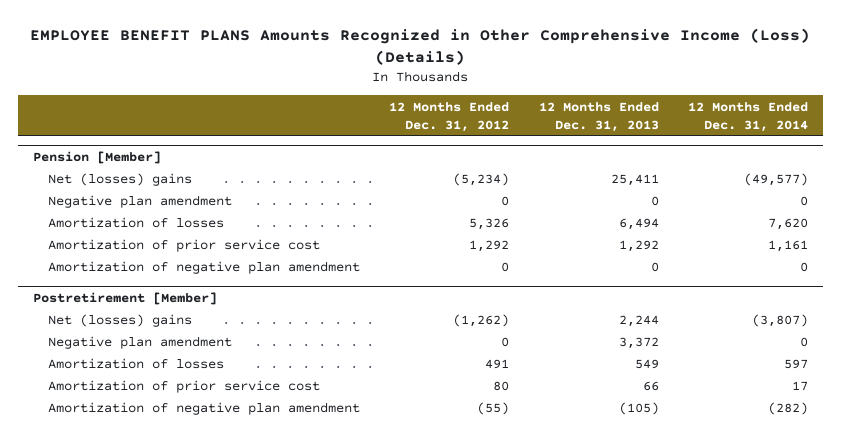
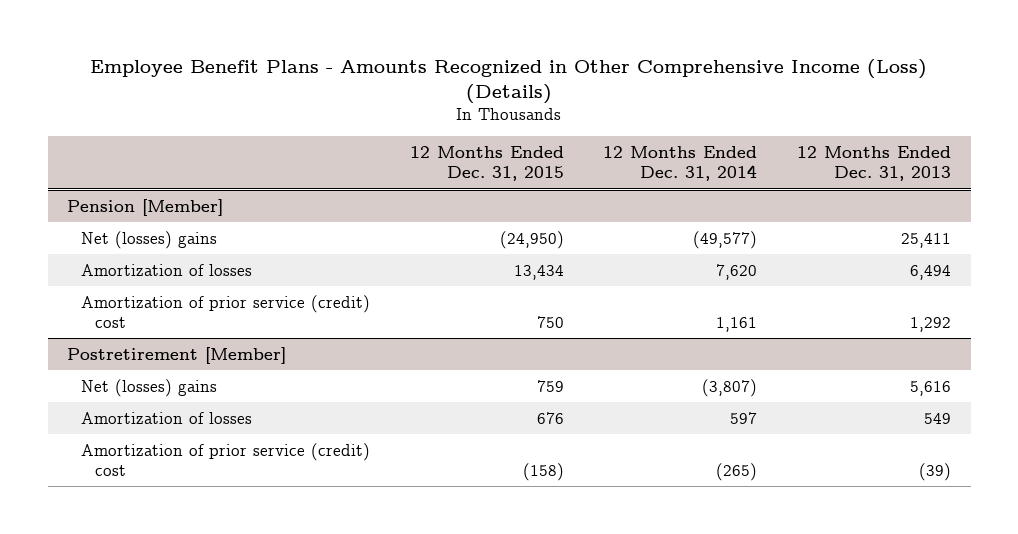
- EMPLOYEE BENEFIT PLANS Amounts Recognized in Other Comprehensive Income (Loss) (Details)
+ Employee Benefit Plans - Amounts Recognized in Other Comprehensive Income (Loss) (Details)
- | 12 Months Ended Dec. 31, 2012 | 12 Months Ended Dec. 31, 2013 | 12 Months Ended Dec. 31, 2014
+ | 12 Months Ended Dec. 31, 2015 | 12 Months Ended Dec. 31, 2014 | 12 Months Ended Dec. 31, 2013
@ Pension [Member]
- Negative plan amendment | 0 | 0 | 0
- Amortization of prior service cost | 1,292 | 1,292 | 1,161
- Amortization of negative plan amendment | 0 | 0 | 0
+ Amortization of prior service (credit) cost | 750 | 1,161 | 1,292
@ Postretirement [Member]
- Net (losses) gains | (1,262) | 2,244 | (3,807)
- Negative plan amendment | 0 | 3,372 | 0
+ Net (losses) gains | 759 | (3,807) | 5,616
- Amortization of prior service cost | 80 | 66 | 17
- Amortization of negative plan amendment | (55) | (105) | (282)
+ Amortization of prior service (credit) cost | (158) | (265) | (39)

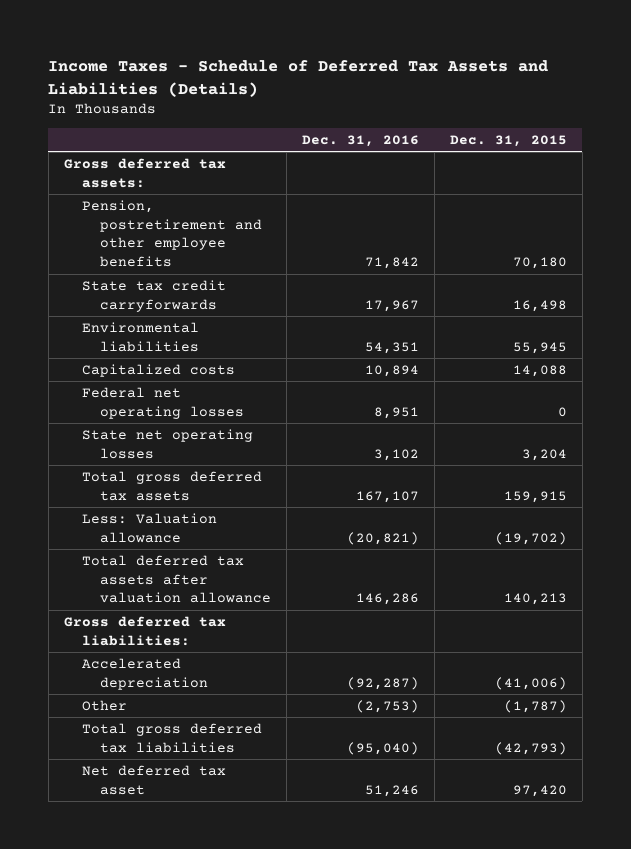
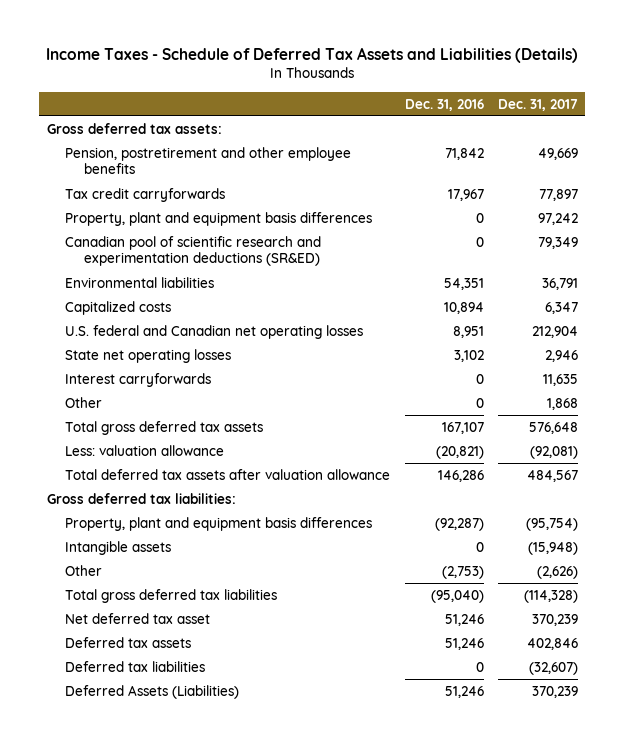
- | Dec. 31, 2016 | Dec. 31, 2015
+ | Dec. 31, 2016 | Dec. 31, 2017
- State tax credit carryforwards | 17,967 | 16,498
+ Tax credit carryforwards | 17,967 | 77,897
+ Property, plant and equipment basis differences | 0 | 97,242
+ Canadian pool of scientific research and experimentation deductions (SR&ED) | 0 | 79,349
- Federal net operating losses | 8,951 | 0
+ U.S. federal and Canadian net operating losses | 8,951 | 212,904
+ Interest carryforwards | 0 | 11,635
+ Other | 0 | 1,868
- Less: Valuation allowance | (20,821) | (19,702)
+ Less: valuation allowance | (20,821) | (92,081)
- Accelerated depreciation | (92,287) | (41,006)
+ Property, plant and equipment basis differences | (92,287) | (95,754)
+ Intangible assets | 0 | (15,948)
+ Deferred tax assets | 51,246 | 402,846
+ Deferred tax liabilities | 0 | (32,607)
+ Deferred Assets (Liabilities) | 51,246 | 370,239

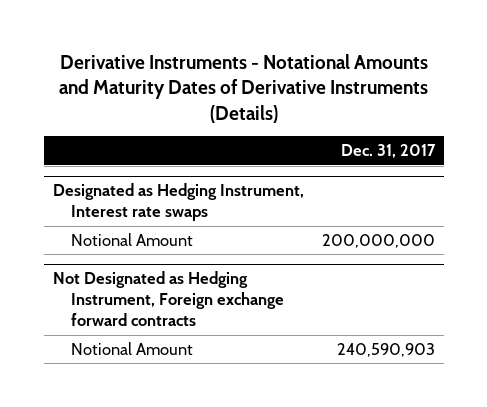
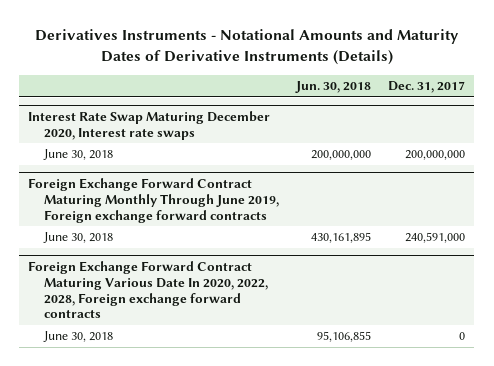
- Derivative Instruments - Notational Amounts and Maturity Dates of Derivative Instruments (Details)
+ Derivatives Instruments - Notational Amounts and Maturity Dates of Derivative Instruments (Details)
- | Dec. 31, 2017
+ | Jun. 30, 2018 | Dec. 31, 2017
- Designated as Hedging Instrument, Interest rate swaps
- Notional Amount | 200,000,000
- Not Designated as Hedging Instrument, Foreign exchange forward contracts
- Notional Amount | 240,590,903
+ Interest Rate Swap Maturing December 2020, Interest rate swaps
+ June 30, 2018 | 200,000,000 | 200,000,000
+ Foreign Exchange Forward Contract Maturing Monthly Through June 2019, Foreign exchange forward contracts
+ June 30, 2018 | 430,161,895 | 240,591,000
+ Foreign Exchange Forward Contract Maturing Various Date In 2020, 2022, 2028, Foreign exchange forward contracts
+ June 30, 2018 | 95,106,855 | 0

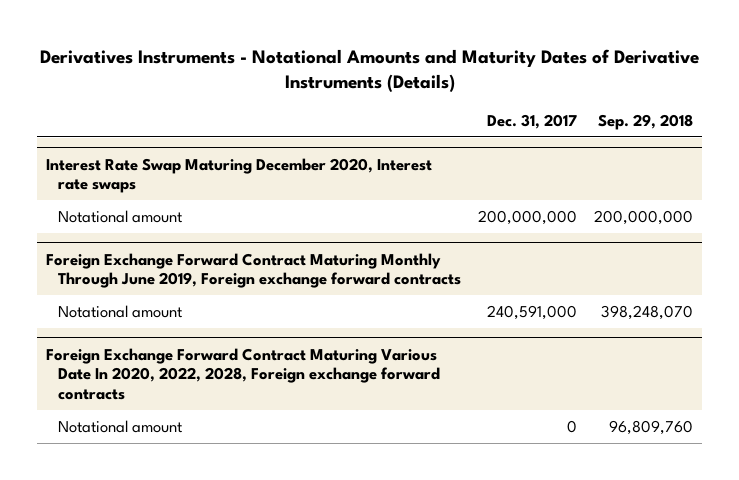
- | Jun. 30, 2018 | Dec. 31, 2017
+ | Dec. 31, 2017 | Sep. 29, 2018
@ Interest Rate Swap Maturing December 2020, Interest rate swaps
- June 30, 2018 | 200,000,000 | 200,000,000
+ Notational amount | 200,000,000 | 200,000,000
@ Foreign Exchange Forward Contract Maturing Monthly Through June 2019, Foreign exchange forward contracts
- June 30, 2018 | 430,161,895 | 240,591,000
+ Notational amount | 240,591,000 | 398,248,070
@ Foreign Exchange Forward Contract Maturing Various Date In 2020, 2022, 2028, Foreign exchange forward contracts
- June 30, 2018 | 95,106,855 | 0
+ Notational amount | 0 | 96,809,760

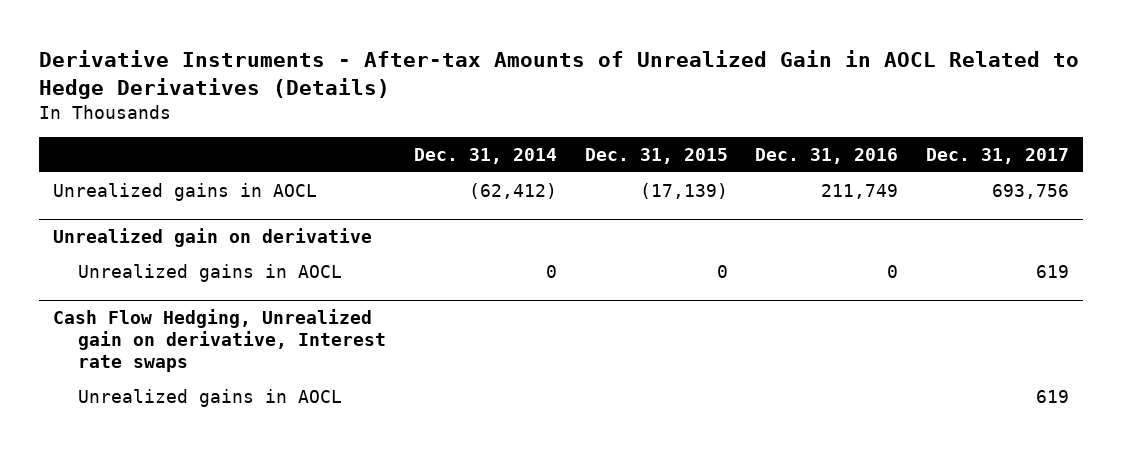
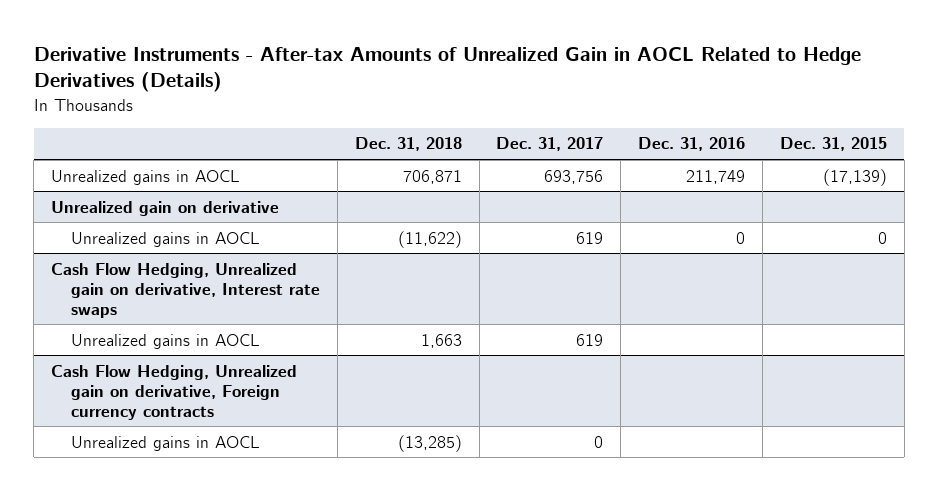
- | Dec. 31, 2014 | Dec. 31, 2015 | Dec. 31, 2016 | Dec. 31, 2017
+ | Dec. 31, 2018 | Dec. 31, 2017 | Dec. 31, 2016 | Dec. 31, 2015
+ Cash Flow Hedging, Unrealized gain on derivative, Foreign currency contracts
+ Unrealized gains in AOCL | (13,285) | 0 | |

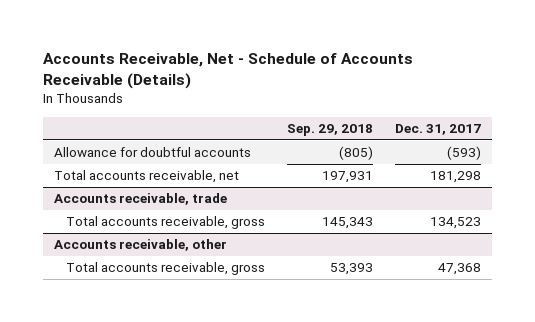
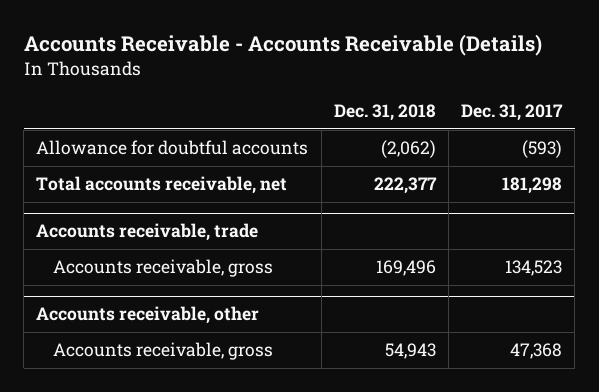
- Accounts Receivable, Net - Schedule of Accounts Receivable (Details)
+ Accounts Receivable - Accounts Receivable (Details)
- | Sep. 29, 2018 | Dec. 31, 2017
+ | Dec. 31, 2018 | Dec. 31, 2017
@ Accounts receivable, trade
- Total accounts receivable, gross | 145,343 | 134,523
+ Accounts receivable, gross | 169,496 | 134,523
@ Accounts receivable, other
- Total accounts receivable, gross | 53,393 | 47,368
+ Accounts receivable, gross | 54,943 | 47,368

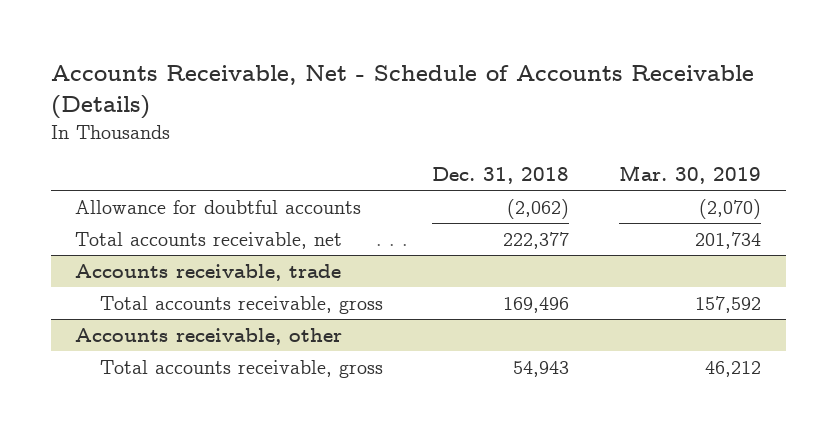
- Accounts Receivable - Accounts Receivable (Details)
+ Accounts Receivable, Net - Schedule of Accounts Receivable (Details)
- | Dec. 31, 2018 | Dec. 31, 2017
+ | Dec. 31, 2018 | Mar. 30, 2019
@ Accounts receivable, trade
- Accounts receivable, gross | 169,496 | 134,523
+ Total accounts receivable, gross | 169,496 | 157,592
@ Accounts receivable, other
- Accounts receivable, gross | 54,943 | 47,368
+ Total accounts receivable, gross | 54,943 | 46,212

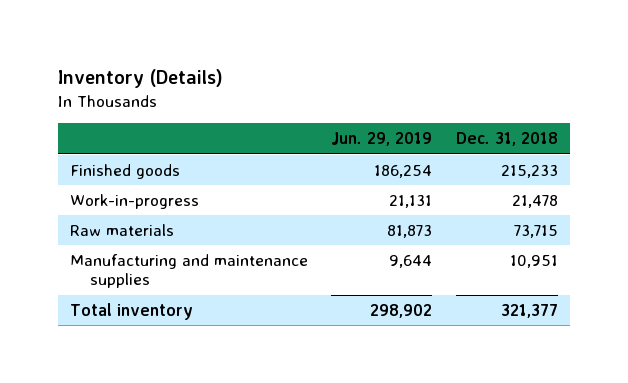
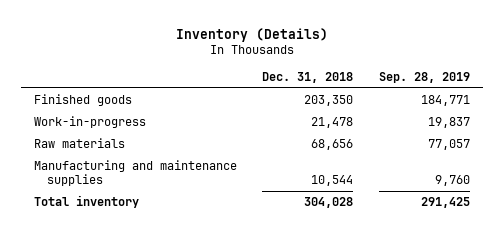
- | Jun. 29, 2019 | Dec. 31, 2018
+ | Dec. 31, 2018 | Sep. 28, 2019
- Finished goods | 186,254 | 215,233
+ Finished goods | 203,350 | 184,771
- Raw materials | 81,873 | 73,715
- Manufacturing and maintenance supplies | 9,644 | 10,951
- Total inventory | 298,902 | 321,377
+ Raw materials | 68,656 | 77,057
+ Manufacturing and maintenance supplies | 10,544 | 9,760
+ Total inventory | 304,028 | 291,425

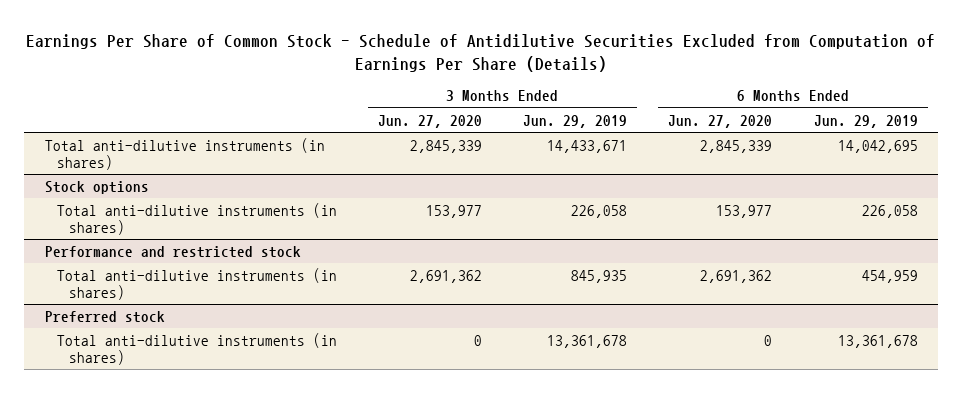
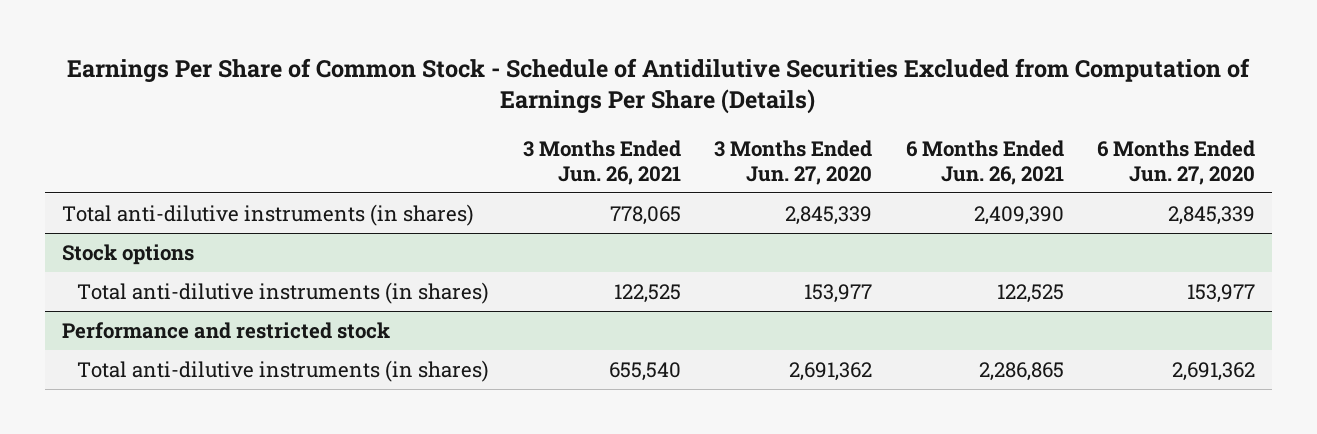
- | 3 Months Ended Jun. 27, 2020 | 3 Months Ended Jun. 29, 2019 | 6 Months Ended Jun. 27, 2020 | 6 Months Ended Jun. 29, 2019
+ | 3 Months Ended Jun. 26, 2021 | 3 Months Ended Jun. 27, 2020 | 6 Months Ended Jun. 26, 2021 | 6 Months Ended Jun. 27, 2020
- Preferred stock
- Total anti-dilutive instruments (in shares) | 0 | 13,361,678 | 0 | 13,361,678

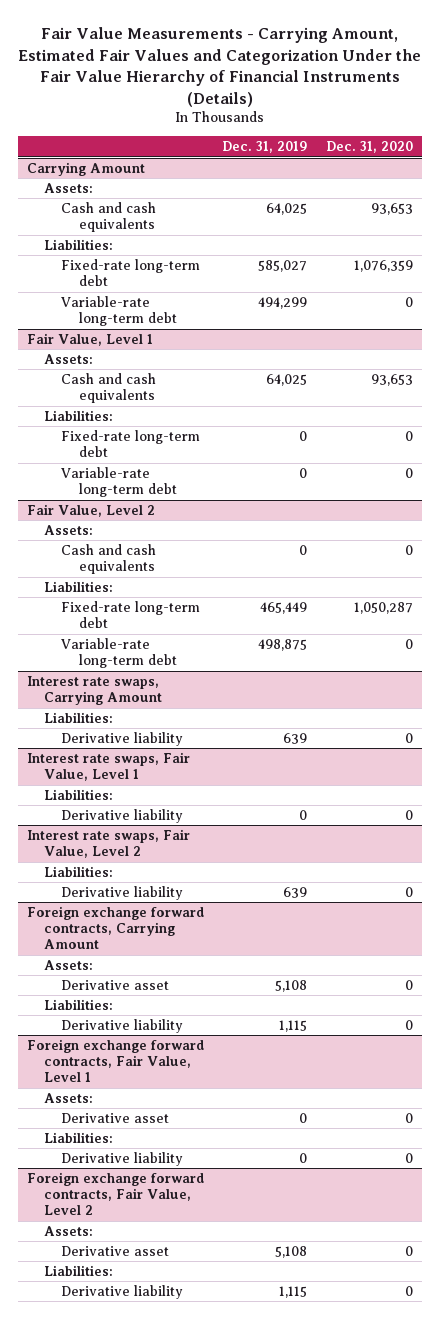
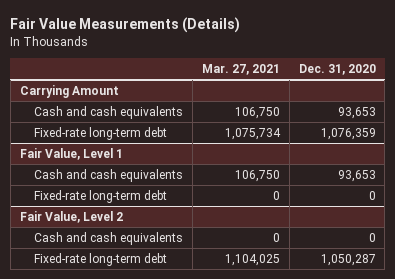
- Fair Value Measurements - Carrying Amount, Estimated Fair Values and Categorization Under the Fair Value Hierarchy of Financial Instruments (Details)
+ Fair Value Measurements (Details)
- | Dec. 31, 2019 | Dec. 31, 2020
+ | Mar. 27, 2021 | Dec. 31, 2020
@ Carrying Amount
- Assets:
- Liabilities:
- Variable-rate long-term debt | 494,299 | 0
@ Fair Value, Level 1
- Assets:
- Liabilities:
- Variable-rate long-term debt | 0 | 0
@ Fair Value, Level 2
- Assets:
- Liabilities:
- Variable-rate long-term debt | 498,875 | 0
- Interest rate swaps, Carrying Amount
- Liabilities:
- Derivative liability | 639 | 0
- Interest rate swaps, Fair Value, Level 1
- Liabilities:
- Derivative liability | 0 | 0
- Interest rate swaps, Fair Value, Level 2
- Liabilities:
- Derivative liability | 639 | 0
- Foreign exchange forward contracts, Carrying Amount
- Assets:
- Derivative asset | 5,108 | 0
- Liabilities:
- Derivative liability | 1,115 | 0
- Foreign exchange forward contracts, Fair Value, Level 1
- Assets:
- Derivative asset | 0 | 0
- Liabilities:
- Derivative liability | 0 | 0
- Foreign exchange forward contracts, Fair Value, Level 2
- Assets:
- Derivative asset | 5,108 | 0
- Liabilities:
- Derivative liability | 1,115 | 0

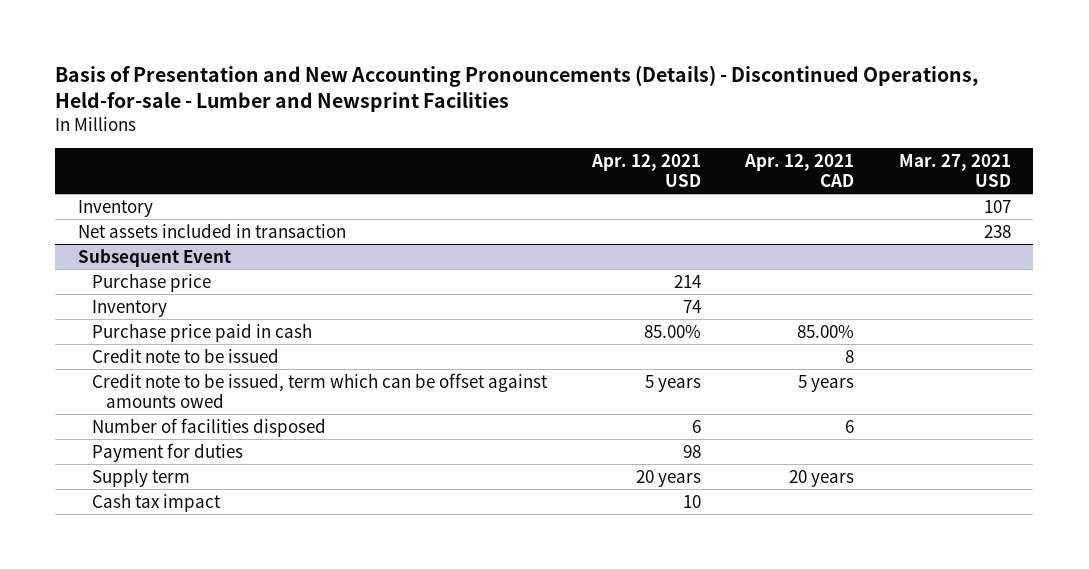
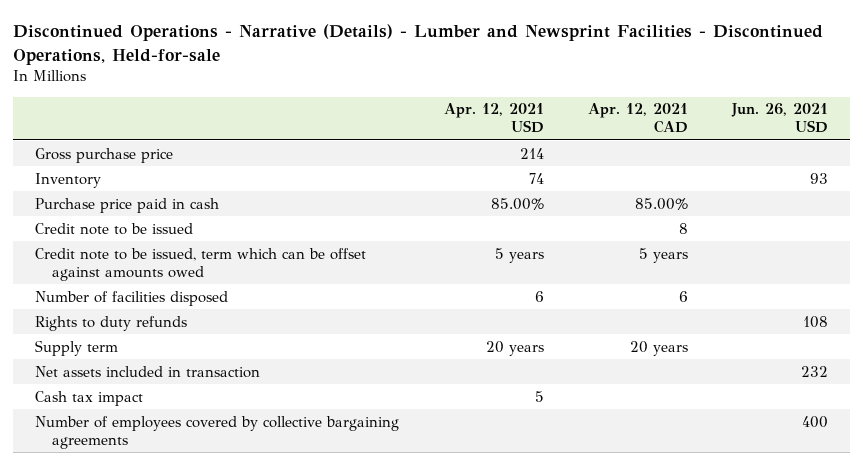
- Basis of Presentation and New Accounting Pronouncements (Details) - Discontinued Operations, Held-for-sale - Lumber and Newsprint Facilities
+ Discontinued Operations - Narrative (Details) - Lumber and Newsprint Facilities - Discontinued Operations, Held-for-sale
- | Apr. 12, 2021 USD | Apr. 12, 2021 CAD | Mar. 27, 2021 USD
+ | Apr. 12, 2021 USD | Apr. 12, 2021 CAD | Jun. 26, 2021 USD
- Inventory | | | 107
- Subsequent Event
- Purchase price | 214 | |
+ Gross purchase price | 214 | |
- Payment for duties | 98 | |
+ Rights to duty refunds | | | 108
- Cash tax impact | 10 | |
moved down: Net assets included in transaction | | | 232
+ Cash tax impact | 5 | |
+ Number of employees covered by collective bargaining agreements | | | 400

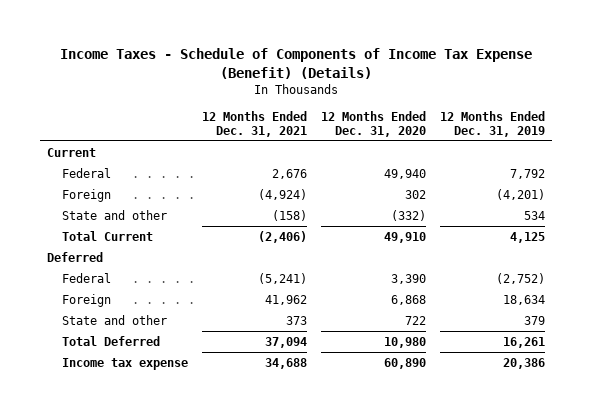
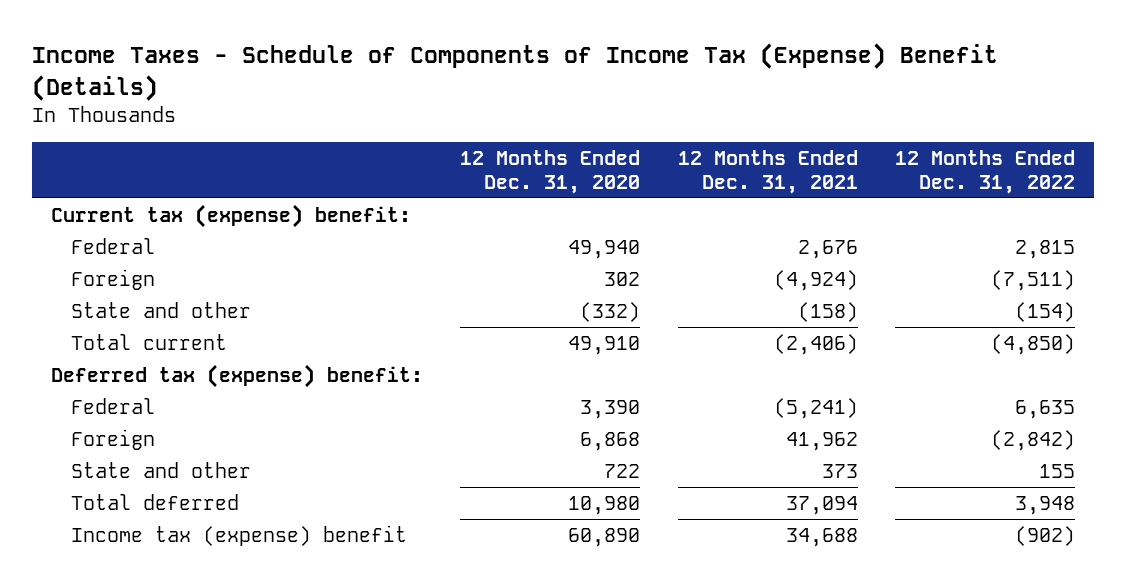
- Income Taxes - Schedule of Components of Income Tax Expense (Benefit) (Details)
+ Income Taxes - Schedule of Components of Income Tax (Expense) Benefit (Details)
- | 12 Months Ended Dec. 31, 2021 | 12 Months Ended Dec. 31, 2020 | 12 Months Ended Dec. 31, 2019
+ | 12 Months Ended Dec. 31, 2020 | 12 Months Ended Dec. 31, 2021 | 12 Months Ended Dec. 31, 2022
- Current
+ Current tax (expense) benefit:
- Total Current | (2,406) | 49,910 | 4,125
- Deferred
+ Total current | 49,910 | (2,406) | (4,850)
+ Deferred tax (expense) benefit:
- Total Deferred | 37,094 | 10,980 | 16,261
- Income tax expense | 34,688 | 60,890 | 20,386
+ Total deferred | 10,980 | 37,094 | 3,948
+ Income tax (expense) benefit | 60,890 | 34,688 | (902)

